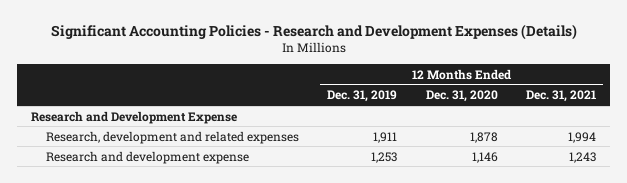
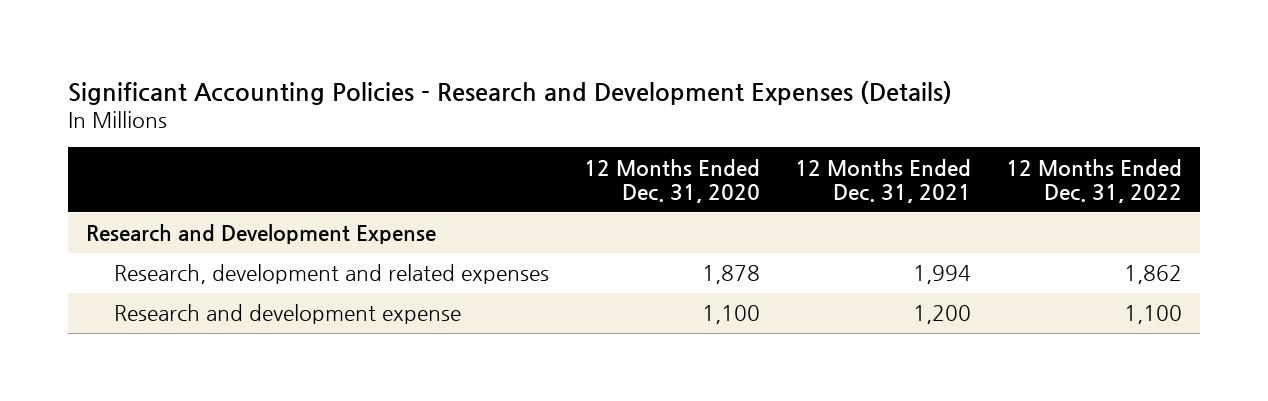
- | 12 Months Ended Dec. 31, 2019 | 12 Months Ended Dec. 31, 2020 | 12 Months Ended Dec. 31, 2021
+ | 12 Months Ended Dec. 31, 2020 | 12 Months Ended Dec. 31, 2021 | 12 Months Ended Dec. 31, 2022
- Research and development expense | 1,253 | 1,146 | 1,243
+ Research and development expense | 1,100 | 1,200 | 1,100

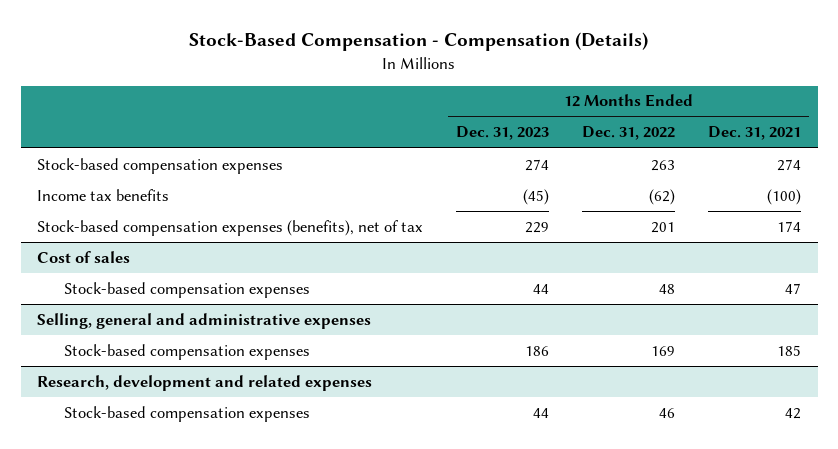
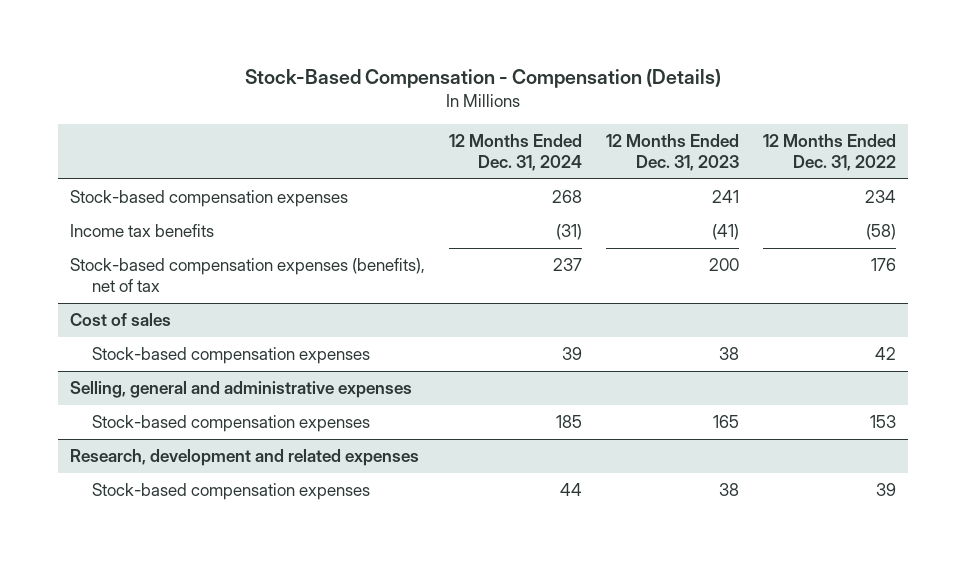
- | 12 Months Ended Dec. 31, 2023 | 12 Months Ended Dec. 31, 2022 | 12 Months Ended Dec. 31, 2021
+ | 12 Months Ended Dec. 31, 2024 | 12 Months Ended Dec. 31, 2023 | 12 Months Ended Dec. 31, 2022
- Stock-based compensation expenses | 274 | 263 | 274
- Income tax benefits | (45) | (62) | (100)
- Stock-based compensation expenses (benefits), net of tax | 229 | 201 | 174
+ Stock-based compensation expenses | 268 | 241 | 234
+ Income tax benefits | (31) | (41) | (58)
+ Stock-based compensation expenses (benefits), net of tax | 237 | 200 | 176
@ Cost of sales
- Stock-based compensation expenses | 44 | 48 | 47
+ Stock-based compensation expenses | 39 | 38 | 42
@ Selling, general and administrative expenses
- Stock-based compensation expenses | 186 | 169 | 185
+ Stock-based compensation expenses | 185 | 165 | 153
@ Research, development and related expenses
- Stock-based compensation expenses | 44 | 46 | 42
+ Stock-based compensation expenses | 44 | 38 | 39

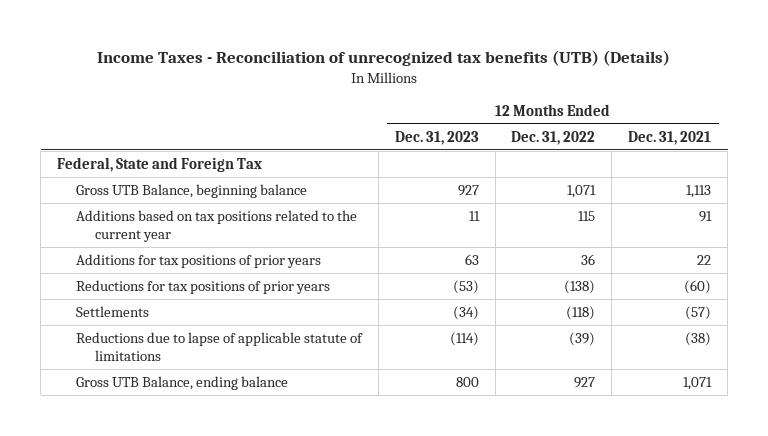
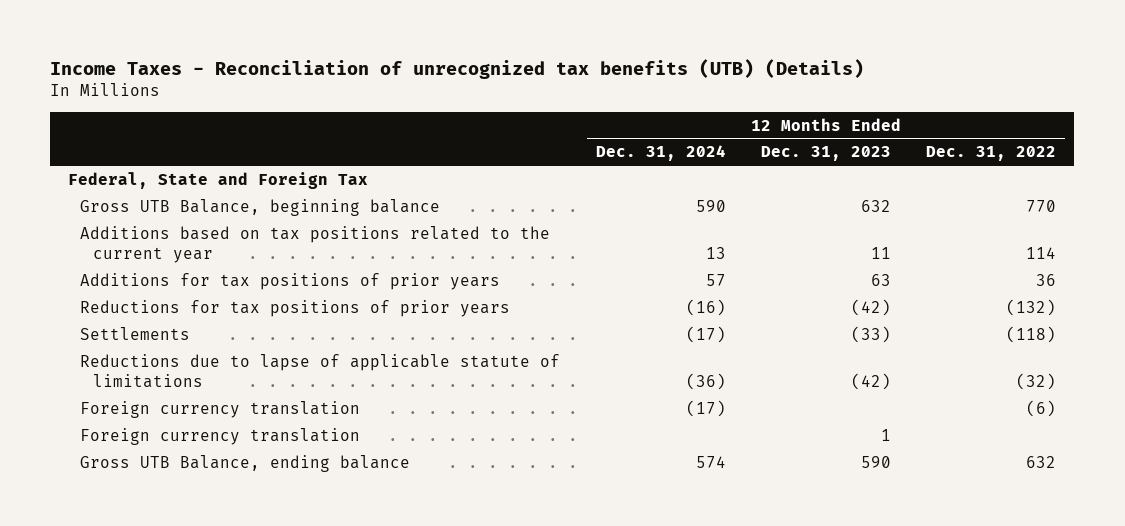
- | 12 Months Ended Dec. 31, 2023 | 12 Months Ended Dec. 31, 2022 | 12 Months Ended Dec. 31, 2021
+ | 12 Months Ended Dec. 31, 2024 | 12 Months Ended Dec. 31, 2023 | 12 Months Ended Dec. 31, 2022
- Gross UTB Balance, beginning balance | 927 | 1,071 | 1,113
- Additions based on tax positions related to the current year | 11 | 115 | 91
+ Gross UTB Balance, beginning balance | 590 | 632 | 770
+ Additions based on tax positions related to the current year | 13 | 11 | 114
- Reductions for tax positions of prior years | (53) | (138) | (60)
- Settlements | (34) | (118) | (57)
- Reductions due to lapse of applicable statute of limitations | (114) | (39) | (38)
- Gross UTB Balance, ending balance | 800 | 927 | 1,071
+ Reductions for tax positions of prior years | (16) | (42) | (132)
+ Settlements | (17) | (33) | (118)
+ Reductions due to lapse of applicable statute of limitations | (36) | (42) | (32)
+ Foreign currency translation | (17) | | (6)
+ Foreign currency translation | | 1 |
+ Gross UTB Balance, ending balance | 574 | 590 | 632

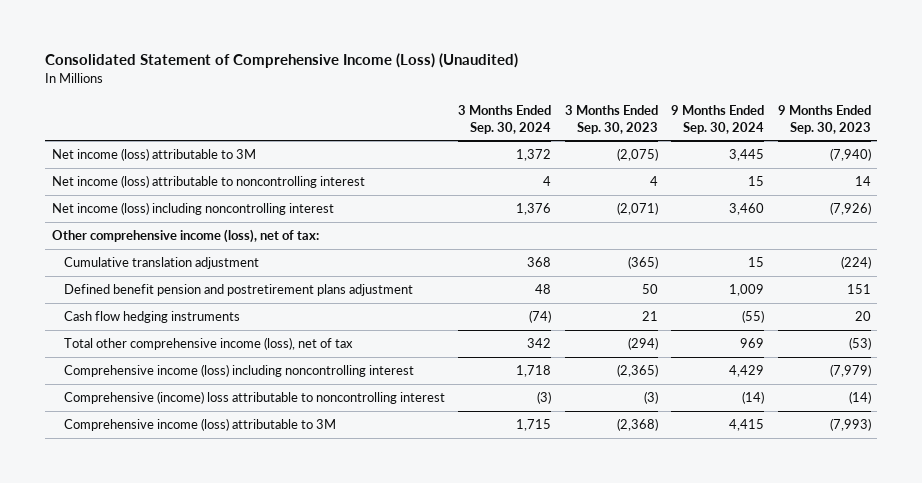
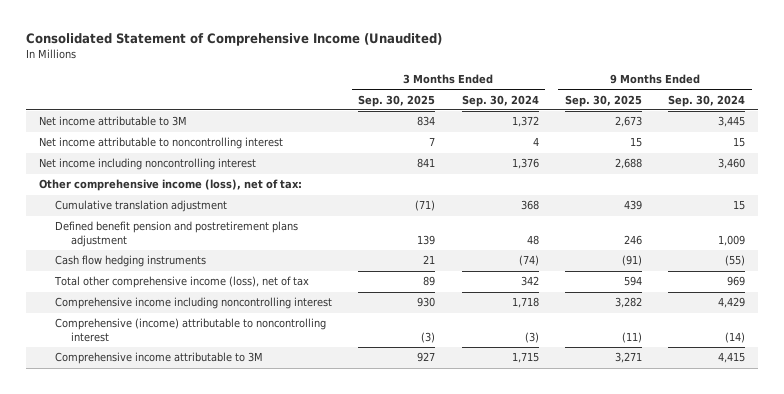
- Consolidated Statement of Comprehensive Income (Loss) (Unaudited)
+ Consolidated Statement of Comprehensive Income (Unaudited)
- | 3 Months Ended Sep. 30, 2024 | 3 Months Ended Sep. 30, 2023 | 9 Months Ended Sep. 30, 2024 | 9 Months Ended Sep. 30, 2023
+ | 3 Months Ended Sep. 30, 2025 | 3 Months Ended Sep. 30, 2024 | 9 Months Ended Sep. 30, 2025 | 9 Months Ended Sep. 30, 2024
- Net income (loss) attributable to 3M | 1,372 | (2,075) | 3,445 | (7,940)
- Net income (loss) attributable to noncontrolling interest | 4 | 4 | 15 | 14
- Net income (loss) including noncontrolling interest | 1,376 | (2,071) | 3,460 | (7,926)
+ Net income attributable to 3M | 834 | 1,372 | 2,673 | 3,445
+ Net income attributable to noncontrolling interest | 7 | 4 | 15 | 15
+ Net income including noncontrolling interest | 841 | 1,376 | 2,688 | 3,460
- Comprehensive income (loss) including noncontrolling interest | 1,718 | (2,365) | 4,429 | (7,979)
- Comprehensive (income) loss attributable to noncontrolling interest | (3) | (3) | (14) | (14)
- Comprehensive income (loss) attributable to 3M | 1,715 | (2,368) | 4,415 | (7,993)
+ Comprehensive income including noncontrolling interest | 930 | 1,718 | 3,282 | 4,429
+ Comprehensive (income) attributable to noncontrolling interest | (3) | (3) | (11) | (14)
+ Comprehensive income attributable to 3M | 927 | 1,715 | 3,271 | 4,415

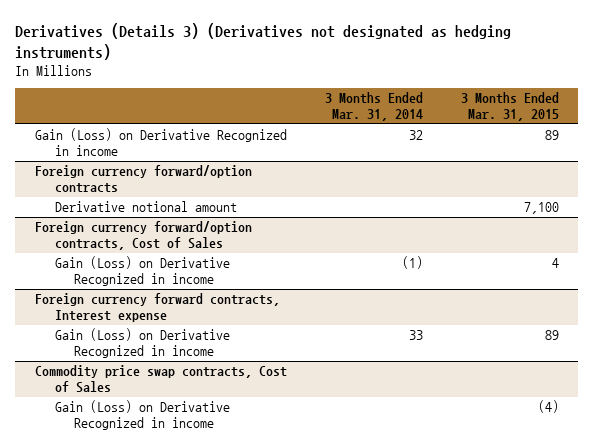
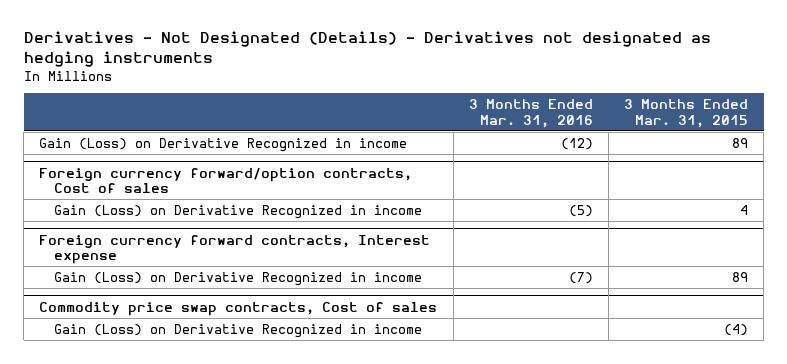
- Derivatives (Details 3) (Derivatives not designated as hedging instruments)
+ Derivatives - Not Designated (Details) - Derivatives not designated as hedging instruments
- | 3 Months Ended Mar. 31, 2014 | 3 Months Ended Mar. 31, 2015
+ | 3 Months Ended Mar. 31, 2016 | 3 Months Ended Mar. 31, 2015
- Foreign currency forward/option contracts
- Derivative notional amount | | 7,100
- Foreign currency forward/option contracts, Cost of Sales
+ Foreign currency forward/option contracts, Cost of sales
- Commodity price swap contracts, Cost of Sales
+ Commodity price swap contracts, Cost of sales

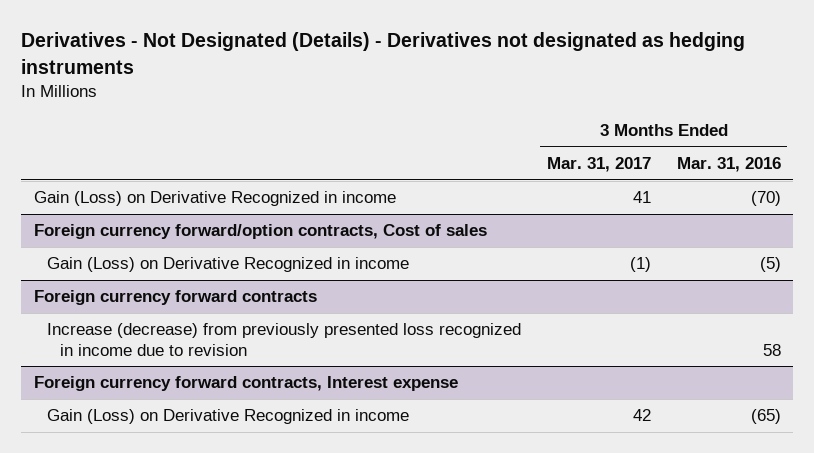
- | 3 Months Ended Mar. 31, 2016 | 3 Months Ended Mar. 31, 2015
+ | 3 Months Ended Mar. 31, 2017 | 3 Months Ended Mar. 31, 2016
- Gain (Loss) on Derivative Recognized in income | (12) | 89
+ Gain (Loss) on Derivative Recognized in income | 41 | (70)
+ Foreign currency forward contracts
+ Increase (decrease) from previously presented loss recognized in income due to revision | | 58
@ Foreign currency forward contracts, Interest expense
- Gain (Loss) on Derivative Recognized in income | (7) | 89
- Commodity price swap contracts, Cost of sales
- Gain (Loss) on Derivative Recognized in income | | (4)
@ Foreign currency forward contracts, Interest expense
+ Gain (Loss) on Derivative Recognized in income | 42 | (65)

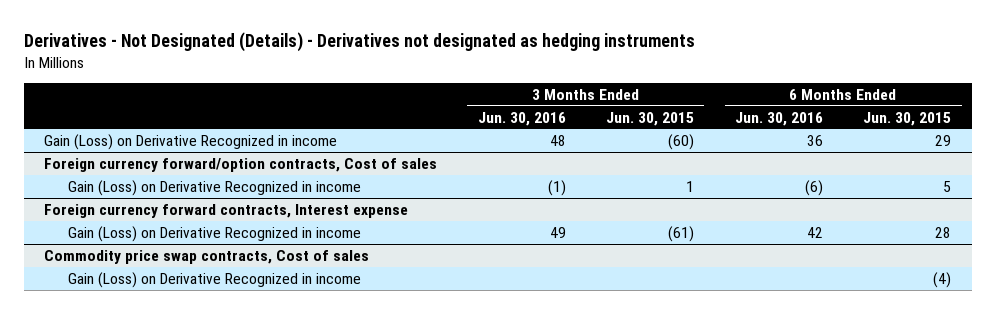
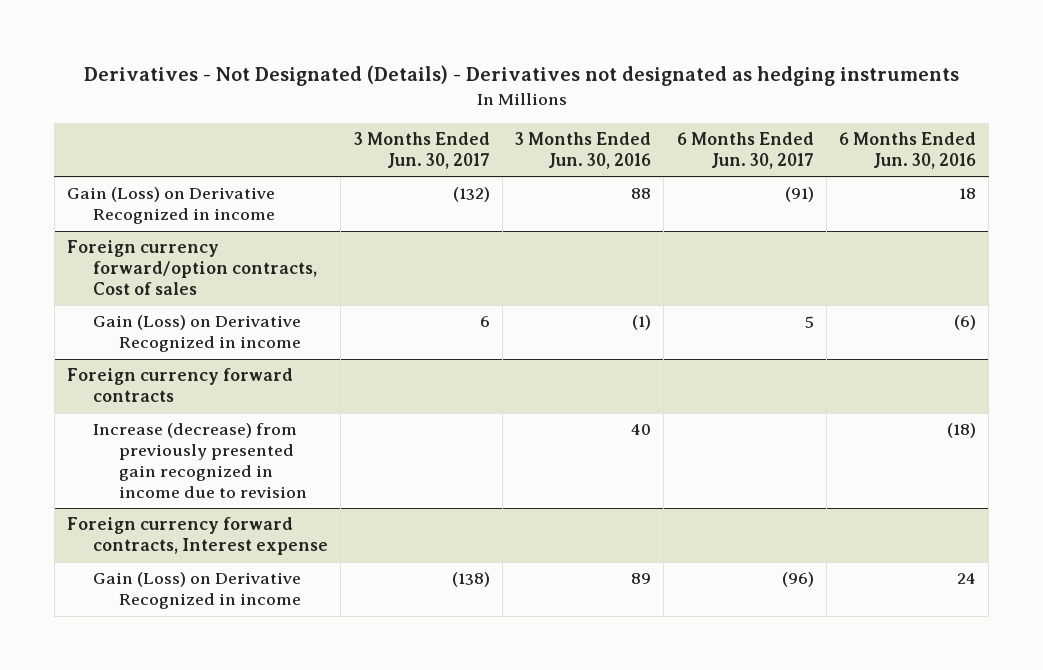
- | 3 Months Ended Jun. 30, 2016 | 3 Months Ended Jun. 30, 2015 | 6 Months Ended Jun. 30, 2016 | 6 Months Ended Jun. 30, 2015
+ | 3 Months Ended Jun. 30, 2017 | 3 Months Ended Jun. 30, 2016 | 6 Months Ended Jun. 30, 2017 | 6 Months Ended Jun. 30, 2016
- Gain (Loss) on Derivative Recognized in income | 48 | (60) | 36 | 29
+ Gain (Loss) on Derivative Recognized in income | (132) | 88 | (91) | 18
+ Foreign currency forward contracts
+ Increase (decrease) from previously presented gain recognized in income due to revision | | 40 | | (18)
@ Foreign currency forward contracts, Interest expense
- Gain (Loss) on Derivative Recognized in income | 49 | (61) | 42 | 28
- Commodity price swap contracts, Cost of sales
- Gain (Loss) on Derivative Recognized in income | | | | (4)
@ Foreign currency forward contracts, Interest expense
+ Gain (Loss) on Derivative Recognized in income | (138) | 89 | (96) | 24

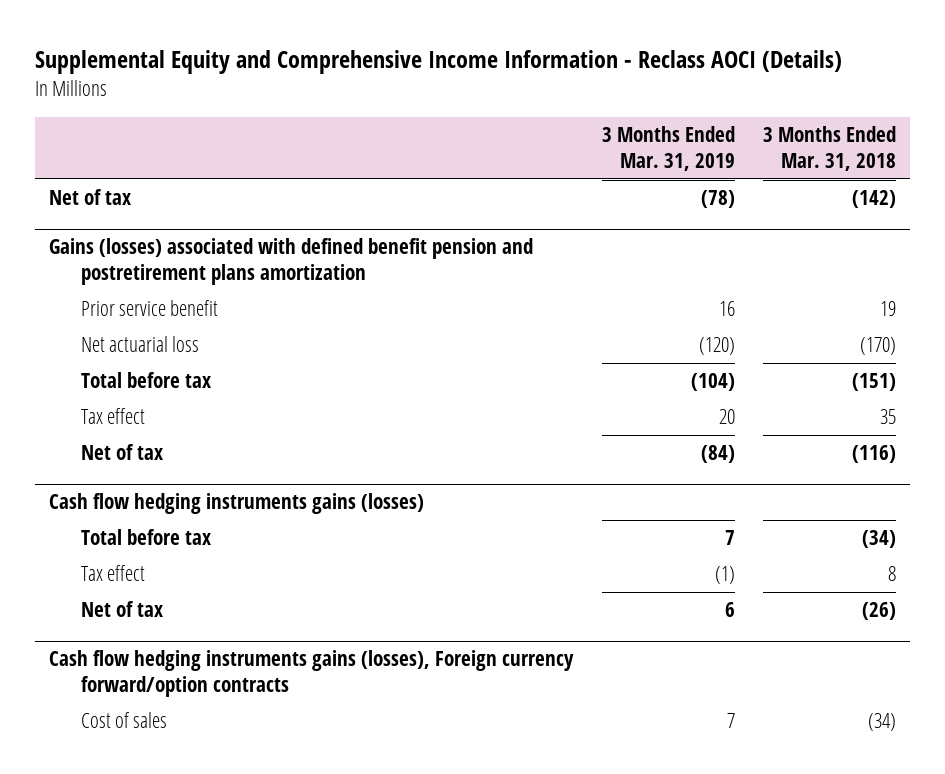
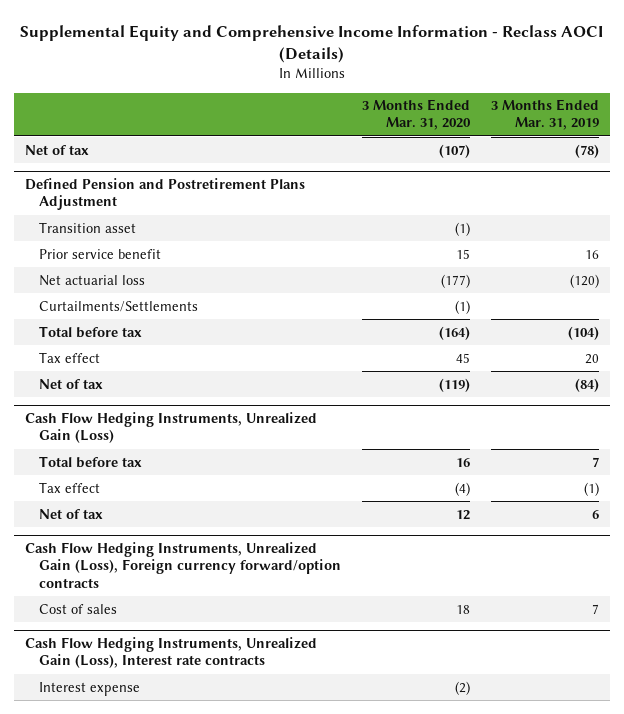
- | 3 Months Ended Mar. 31, 2019 | 3 Months Ended Mar. 31, 2018
+ | 3 Months Ended Mar. 31, 2020 | 3 Months Ended Mar. 31, 2019
- Gains (losses) associated with defined benefit pension and postretirement plans amortization
+ Defined Pension and Postretirement Plans Adjustment
+ Transition asset | (1) |
+ Curtailments/Settlements | (1) |
- Cash flow hedging instruments gains (losses)
+ Cash Flow Hedging Instruments, Unrealized Gain (Loss)
- Cash flow hedging instruments gains (losses), Foreign currency forward/option contracts
+ Cash Flow Hedging Instruments, Unrealized Gain (Loss), Foreign currency forward/option contracts
+ Cash Flow Hedging Instruments, Unrealized Gain (Loss), Interest rate contracts
+ Interest expense | (2) |

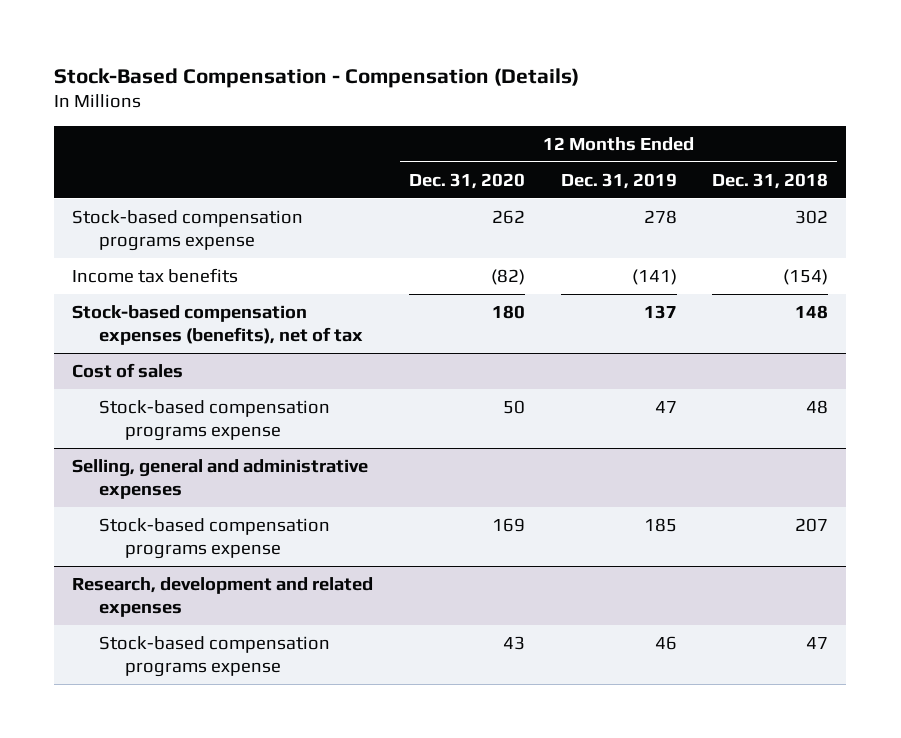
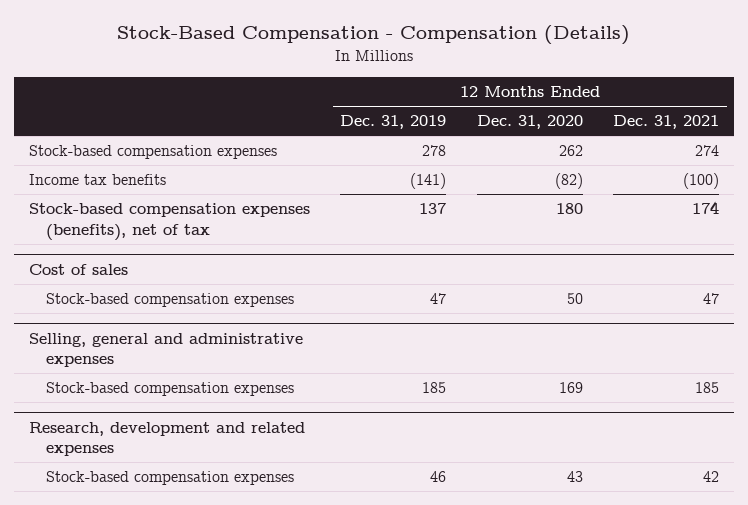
- | 12 Months Ended Dec. 31, 2020 | 12 Months Ended Dec. 31, 2019 | 12 Months Ended Dec. 31, 2018
+ | 12 Months Ended Dec. 31, 2019 | 12 Months Ended Dec. 31, 2020 | 12 Months Ended Dec. 31, 2021
- Stock-based compensation programs expense | 262 | 278 | 302
+ Stock-based compensation expenses | 278 | 262 | 274
@ Cost of sales
- Stock-based compensation programs expense | 50 | 47 | 48
+ Stock-based compensation expenses | 47 | 50 | 47
@ Selling, general and administrative expenses
- Stock-based compensation programs expense | 169 | 185 | 207
+ Stock-based compensation expenses | 185 | 169 | 185
@ Research, development and related expenses
- Stock-based compensation programs expense | 43 | 46 | 47
+ Stock-based compensation expenses | 46 | 43 | 42

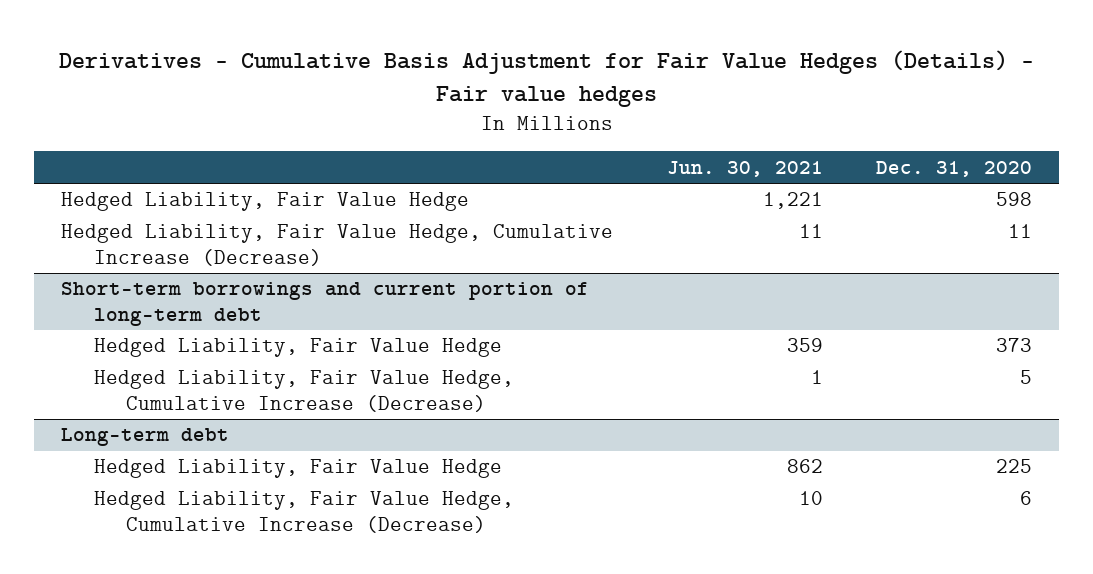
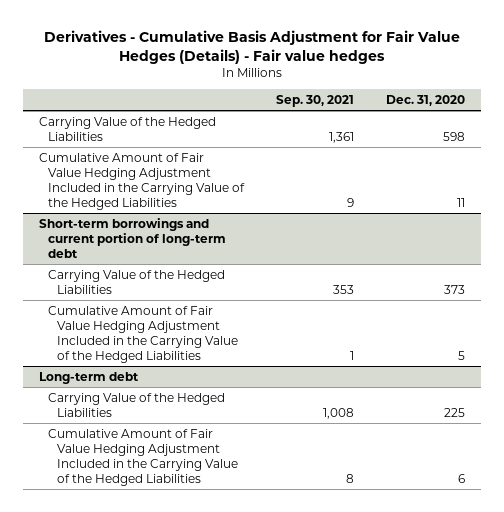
- | Jun. 30, 2021 | Dec. 31, 2020
+ | Sep. 30, 2021 | Dec. 31, 2020
- Hedged Liability, Fair Value Hedge | 1,221 | 598
- Hedged Liability, Fair Value Hedge, Cumulative Increase (Decrease) | 11 | 11
+ Carrying Value of the Hedged Liabilities | 1,361 | 598
+ Cumulative Amount of Fair Value Hedging Adjustment Included in the Carrying Value of the Hedged Liabilities | 9 | 11
@ Short-term borrowings and current portion of long-term debt
- Hedged Liability, Fair Value Hedge | 359 | 373
- Hedged Liability, Fair Value Hedge, Cumulative Increase (Decrease) | 1 | 5
+ Carrying Value of the Hedged Liabilities | 353 | 373
+ Cumulative Amount of Fair Value Hedging Adjustment Included in the Carrying Value of the Hedged Liabilities | 1 | 5
@ Long-term debt
- Hedged Liability, Fair Value Hedge | 862 | 225
- Hedged Liability, Fair Value Hedge, Cumulative Increase (Decrease) | 10 | 6
+ Carrying Value of the Hedged Liabilities | 1,008 | 225
+ Cumulative Amount of Fair Value Hedging Adjustment Included in the Carrying Value of the Hedged Liabilities | 8 | 6

